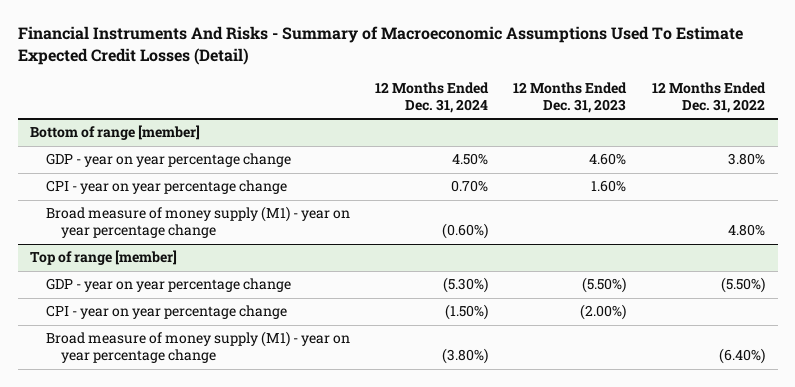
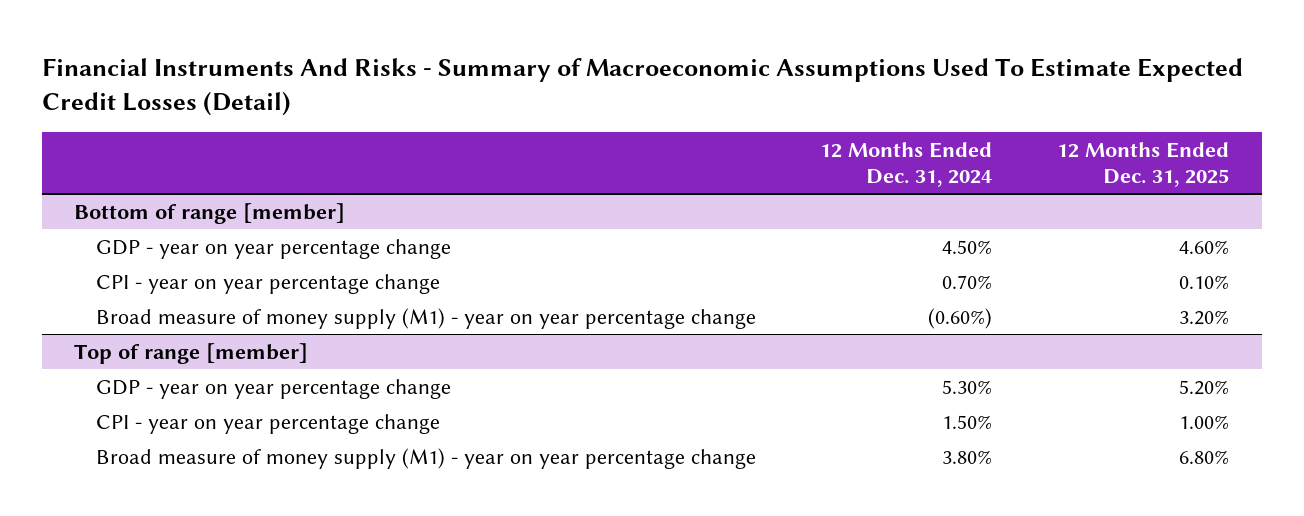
- | 12 Months Ended Dec. 31, 2024 | 12 Months Ended Dec. 31, 2023 | 12 Months Ended Dec. 31, 2022
+ | 12 Months Ended Dec. 31, 2024 | 12 Months Ended Dec. 31, 2025
@ Top of range [member]
- GDP - year on year percentage change | (5.30%) | (5.50%) | (5.50%)
- CPI - year on year percentage change | (1.50%) | (2.00%) |
- Broad measure of money supply (M1) - year on year percentage change | (3.80%) | | (6.40%)
+ GDP - year on year percentage change | 5.30% | 5.20%
+ CPI - year on year percentage change | 1.50% | 1.00%
+ Broad measure of money supply (M1) - year on year percentage change | 3.80% | 6.80%

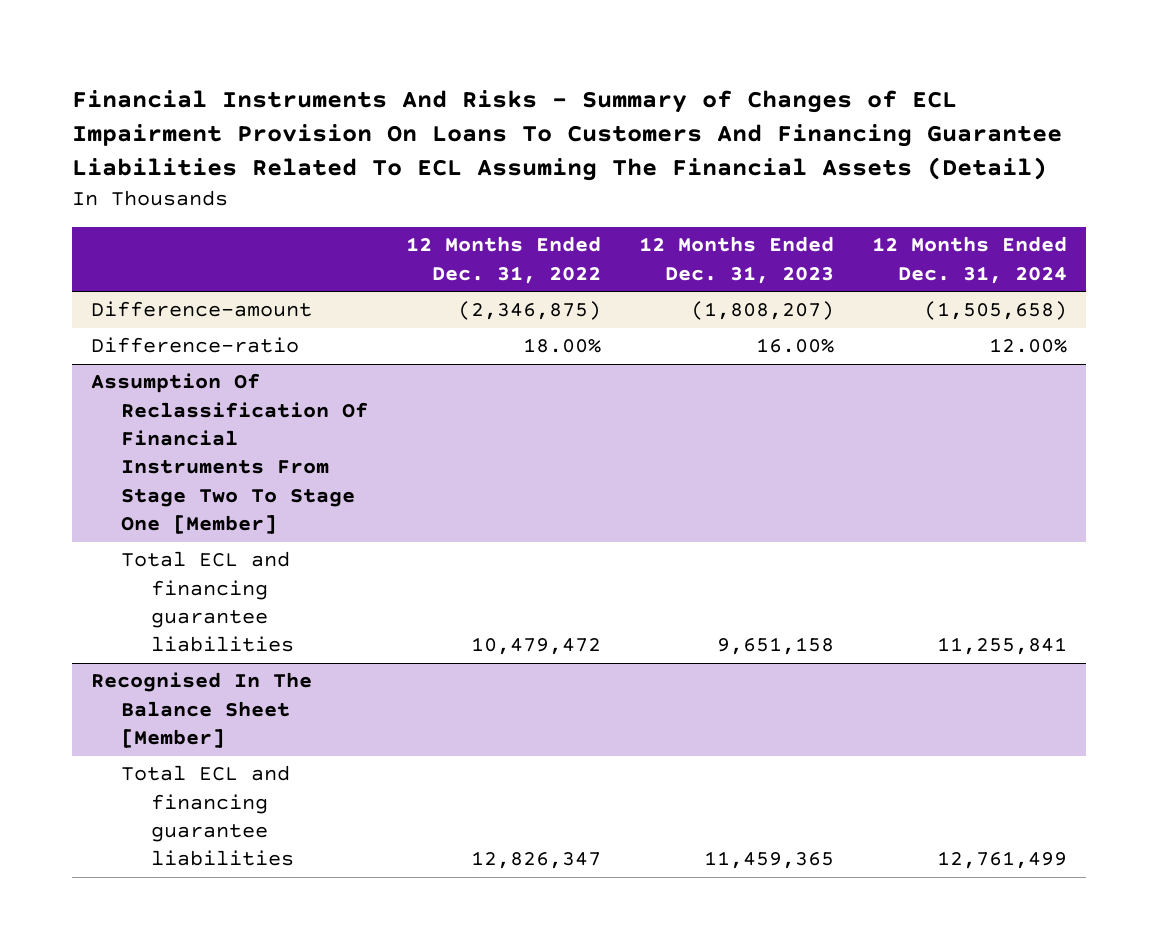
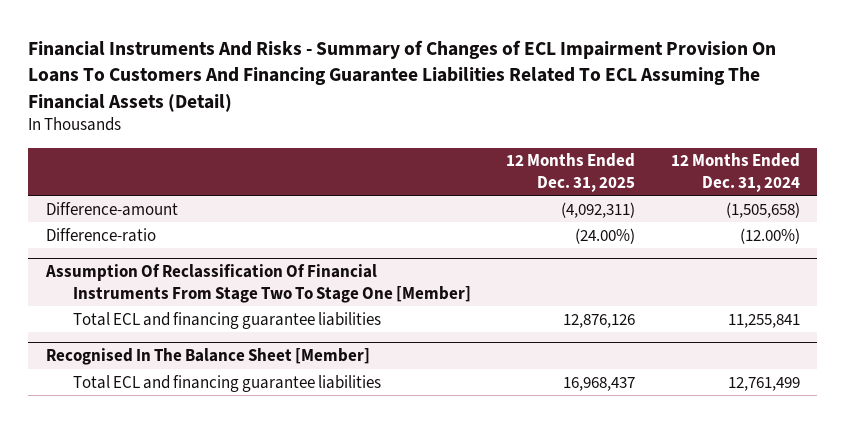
- | 12 Months Ended Dec. 31, 2022 | 12 Months Ended Dec. 31, 2023 | 12 Months Ended Dec. 31, 2024
+ | 12 Months Ended Dec. 31, 2025 | 12 Months Ended Dec. 31, 2024
- Difference-ratio | 18.00% | 16.00% | 12.00%
+ Difference-ratio | (24.00%) | (12.00%)

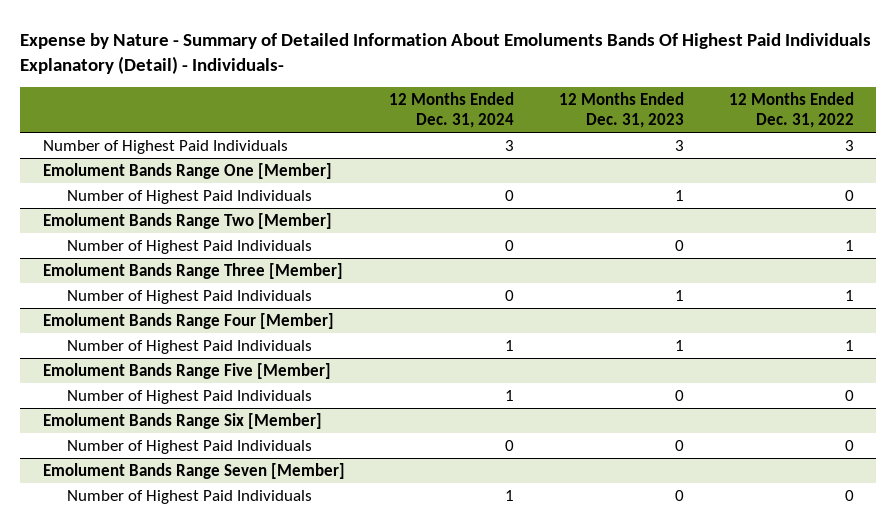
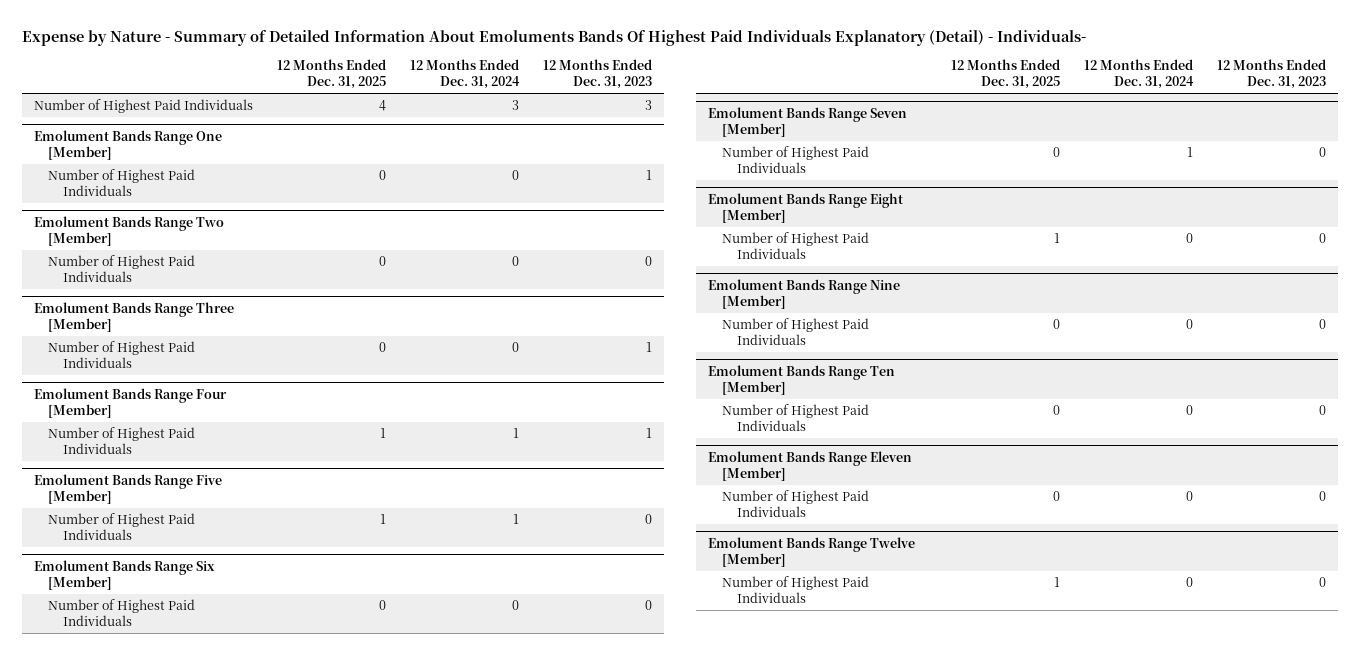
- | 12 Months Ended Dec. 31, 2024 | 12 Months Ended Dec. 31, 2023 | 12 Months Ended Dec. 31, 2022
+ | 12 Months Ended Dec. 31, 2025 | 12 Months Ended Dec. 31, 2024 | 12 Months Ended Dec. 31, 2023
+ Emolument Bands Range Eight [Member]
+ Number of Highest Paid Individuals | 1 | 0 | 0
+ Emolument Bands Range Nine [Member]
+ Number of Highest Paid Individuals | 0 | 0 | 0
+ Emolument Bands Range Ten [Member]
+ Number of Highest Paid Individuals | 0 | 0 | 0
+ Emolument Bands Range Eleven [Member]
+ Number of Highest Paid Individuals | 0 | 0 | 0
+ Emolument Bands Range Twelve [Member]
+ Number of Highest Paid Individuals | 1 | 0 | 0

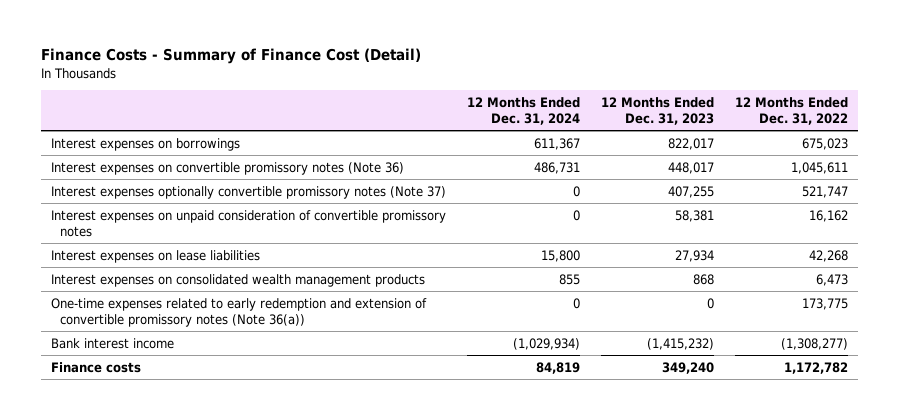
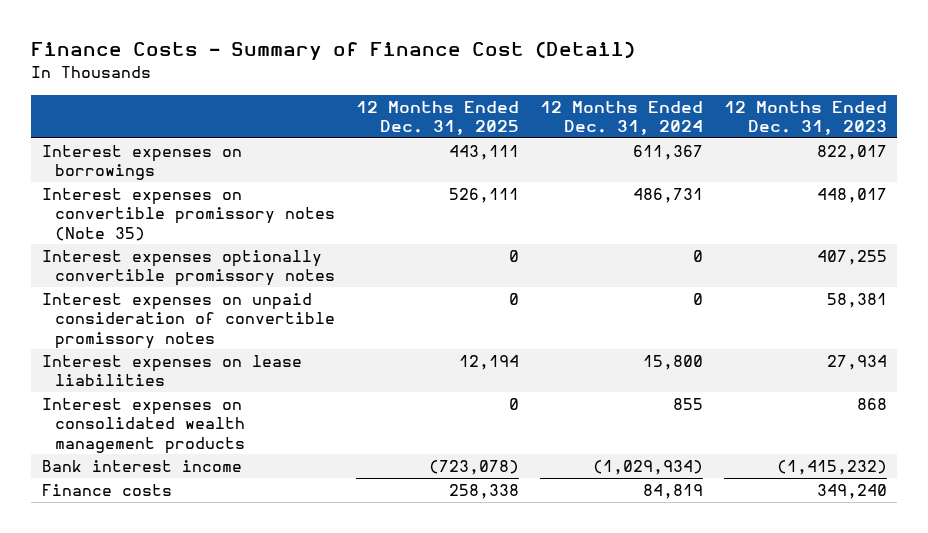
- | 12 Months Ended Dec. 31, 2024 | 12 Months Ended Dec. 31, 2023 | 12 Months Ended Dec. 31, 2022
+ | 12 Months Ended Dec. 31, 2025 | 12 Months Ended Dec. 31, 2024 | 12 Months Ended Dec. 31, 2023
- Interest expenses on convertible promissory notes (Note 36) | 486,731 | 448,017 | 1,045,611
- Interest expenses optionally convertible promissory notes (Note 37) | 0 | 407,255 | 521,747
+ Interest expenses on convertible promissory notes (Note 35) | 526,111 | 486,731 | 448,017
+ Interest expenses optionally convertible promissory notes | 0 | 0 | 407,255
- One-time expenses related to early redemption and extension of convertible promissory notes (Note 36(a)) | 0 | 0 | 173,775

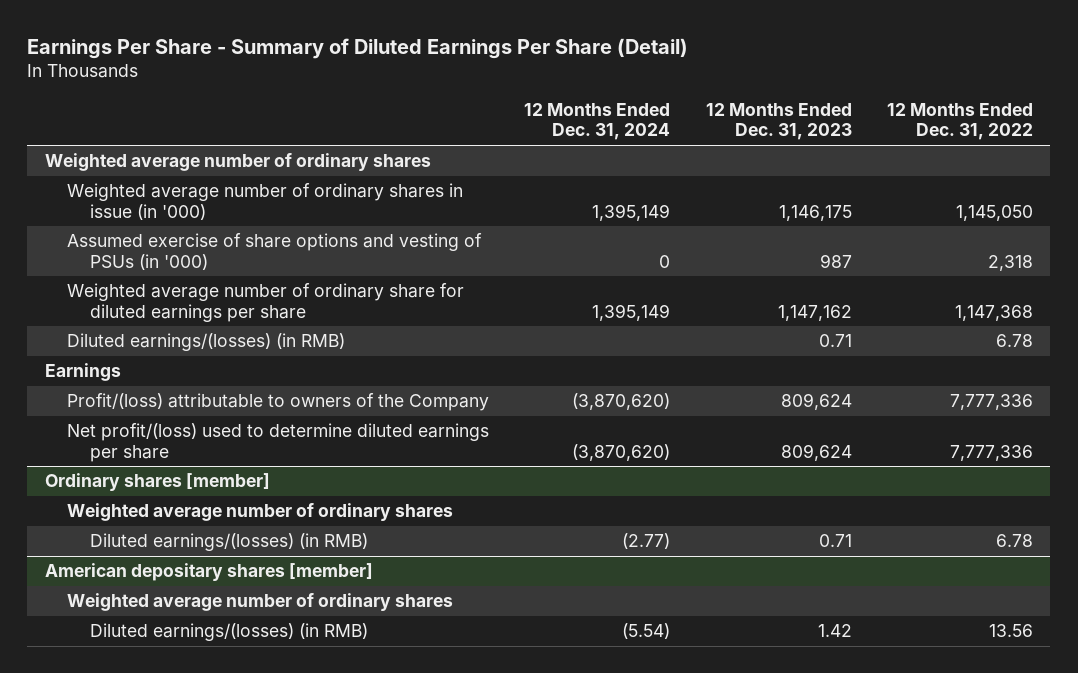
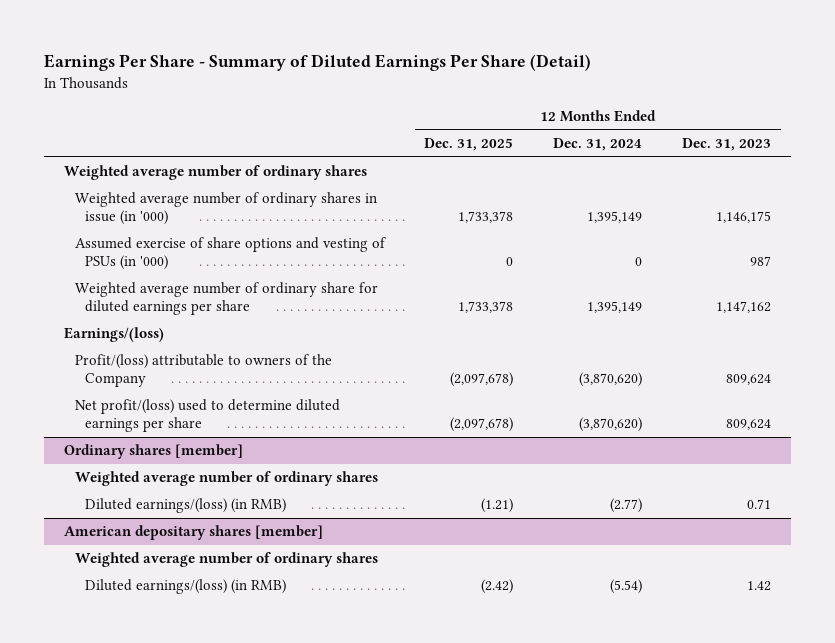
- | 12 Months Ended Dec. 31, 2024 | 12 Months Ended Dec. 31, 2023 | 12 Months Ended Dec. 31, 2022
+ | 12 Months Ended Dec. 31, 2025 | 12 Months Ended Dec. 31, 2024 | 12 Months Ended Dec. 31, 2023
- Diluted earnings/(losses) (in RMB) | | 0.71 | 6.78
- Earnings
+ Earnings/(loss)
@ Ordinary shares [member]
- Diluted earnings/(losses) (in RMB) | (2.77) | 0.71 | 6.78
+ Diluted earnings/(loss) (in RMB) | (1.21) | (2.77) | 0.71
@ American depositary shares [member]
- Diluted earnings/(losses) (in RMB) | (5.54) | 1.42 | 13.56
+ Diluted earnings/(loss) (in RMB) | (2.42) | (5.54) | 1.42

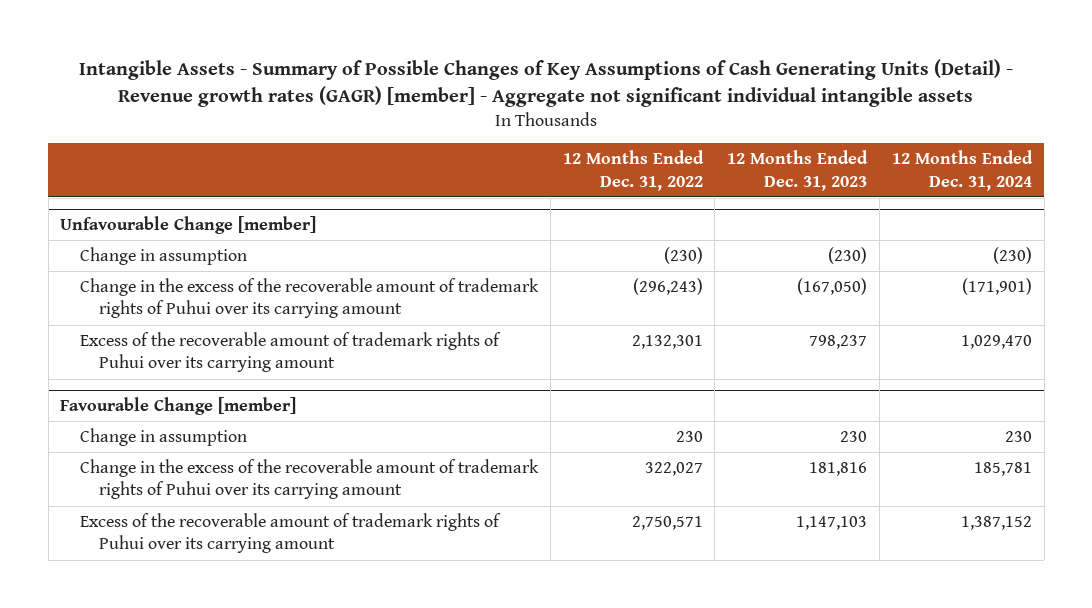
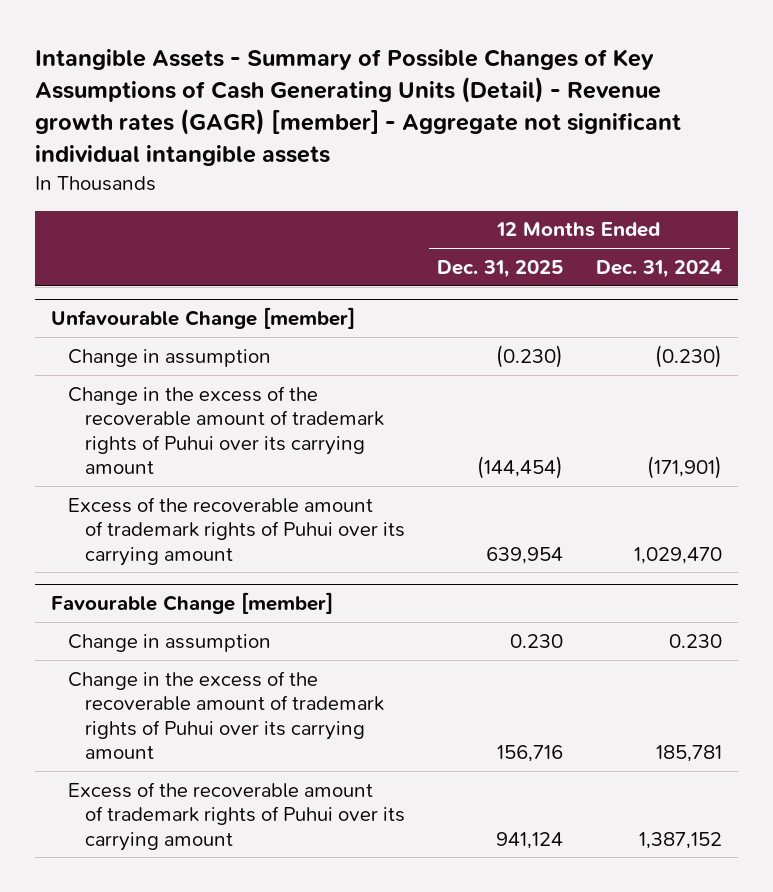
- | 12 Months Ended Dec. 31, 2022 | 12 Months Ended Dec. 31, 2023 | 12 Months Ended Dec. 31, 2024
+ | 12 Months Ended Dec. 31, 2025 | 12 Months Ended Dec. 31, 2024
@ Unfavourable Change [member]
- Change in assumption | (230) | (230) | (230)
+ Change in assumption | (0.230) | (0.230)
@ Favourable Change [member]
- Change in assumption | 230 | 230 | 230
+ Change in assumption | 0.230 | 0.230

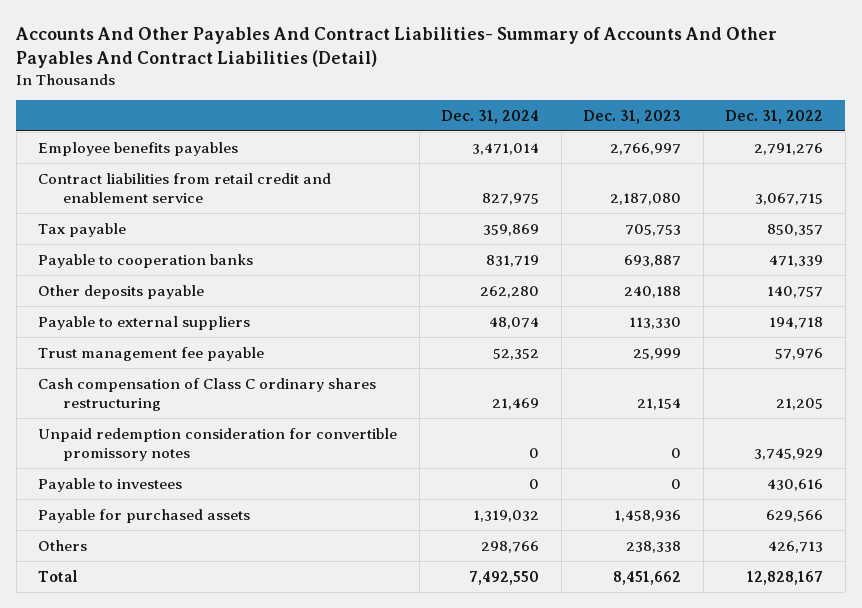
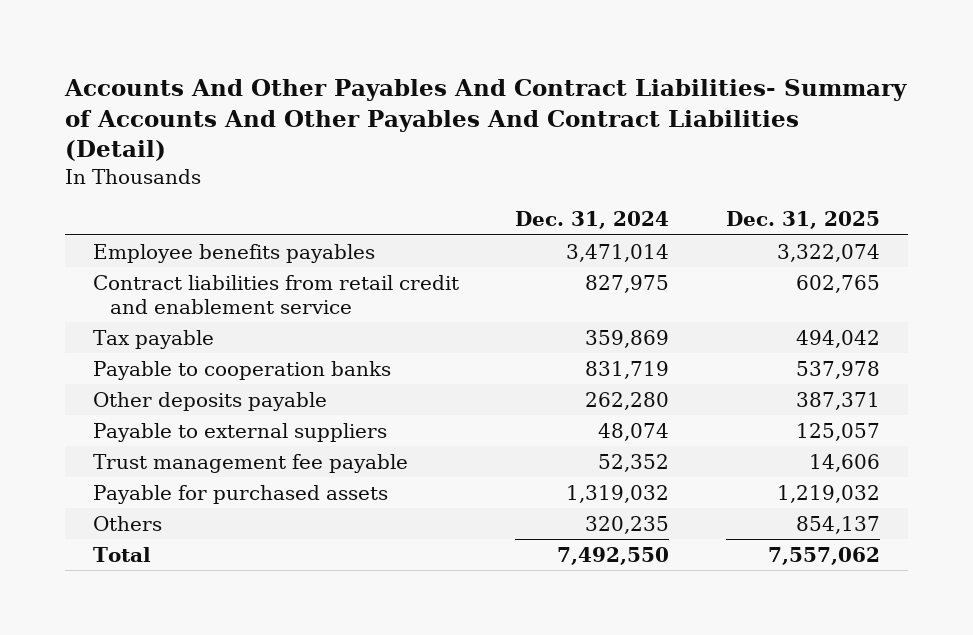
- | Dec. 31, 2024 | Dec. 31, 2023 | Dec. 31, 2022
+ | Dec. 31, 2024 | Dec. 31, 2025
- Cash compensation of Class C ordinary shares restructuring | 21,469 | 21,154 | 21,205
- Unpaid redemption consideration for convertible promissory notes | 0 | 0 | 3,745,929
- Payable to investees | 0 | 0 | 430,616
- Others | 298,766 | 238,338 | 426,713
+ Others | 320,235 | 854,137

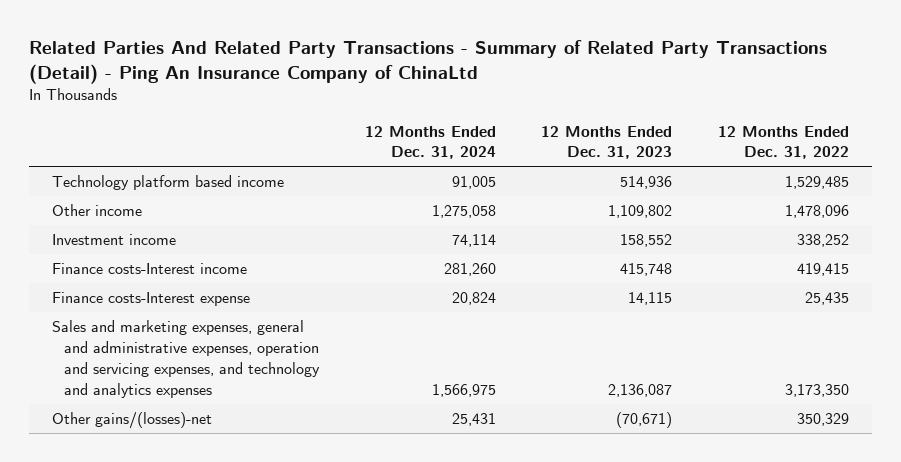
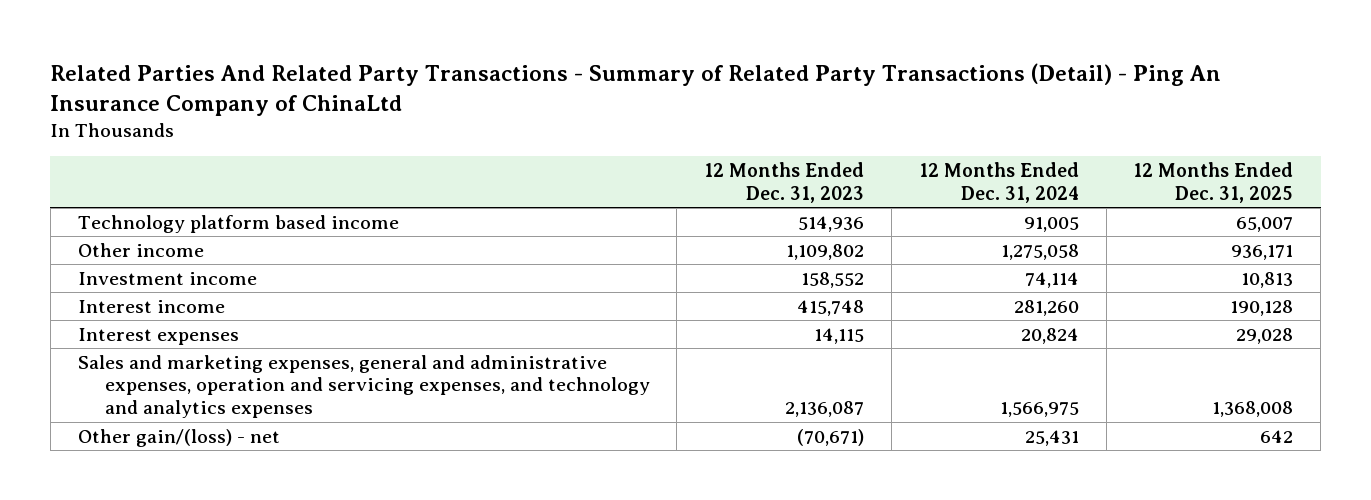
- | 12 Months Ended Dec. 31, 2024 | 12 Months Ended Dec. 31, 2023 | 12 Months Ended Dec. 31, 2022
+ | 12 Months Ended Dec. 31, 2023 | 12 Months Ended Dec. 31, 2024 | 12 Months Ended Dec. 31, 2025
- Finance costs-Interest income | 281,260 | 415,748 | 419,415
- Finance costs-Interest expense | 20,824 | 14,115 | 25,435
+ Interest income | 415,748 | 281,260 | 190,128
+ Interest expenses | 14,115 | 20,824 | 29,028
- Other gains/(losses)-net | 25,431 | (70,671) | 350,329
+ Other gain/(loss) - net | (70,671) | 25,431 | 642

